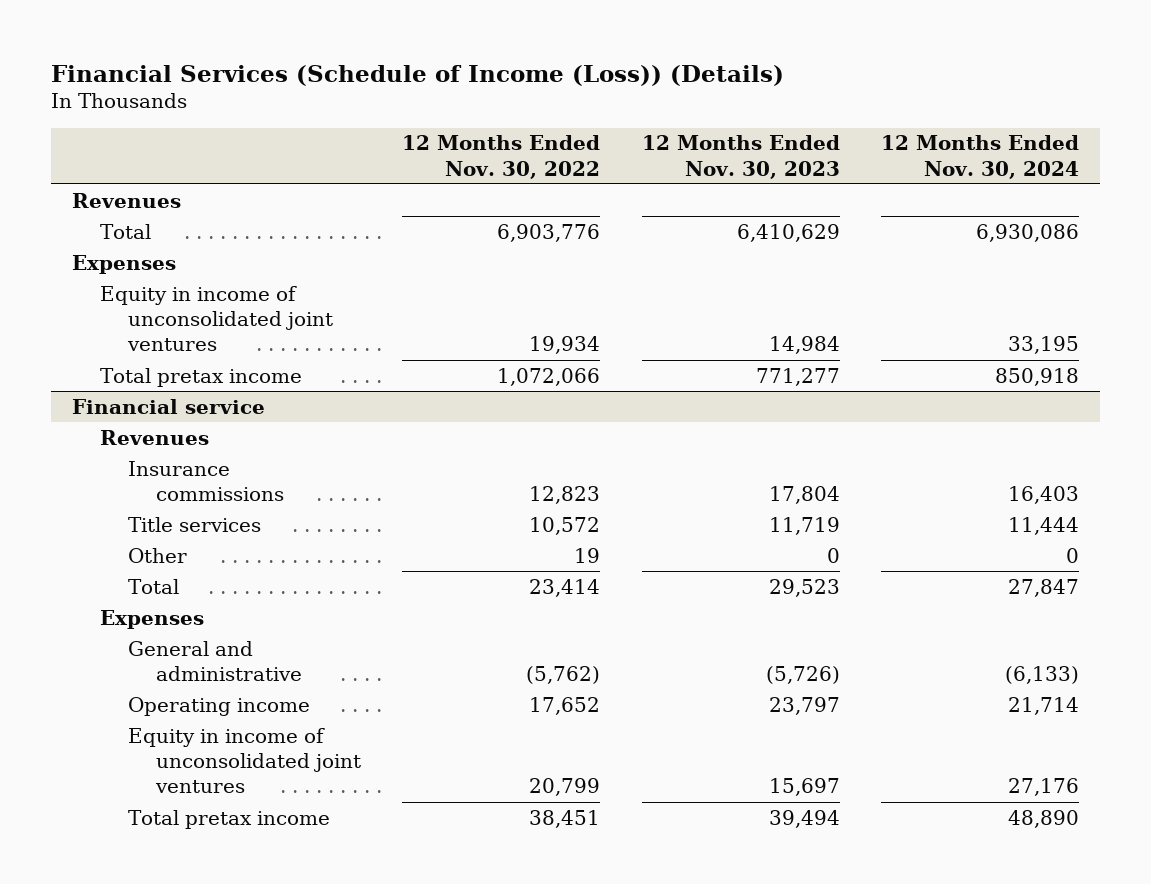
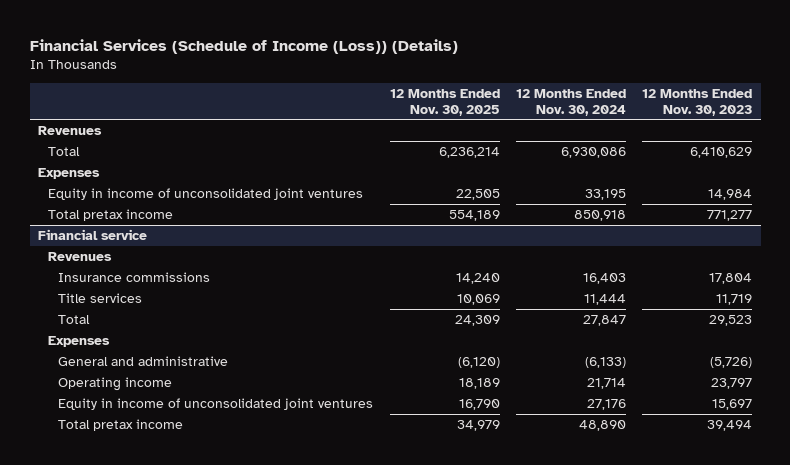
- | 12 Months Ended Nov. 30, 2022 | 12 Months Ended Nov. 30, 2023 | 12 Months Ended Nov. 30, 2024
+ | 12 Months Ended Nov. 30, 2025 | 12 Months Ended Nov. 30, 2024 | 12 Months Ended Nov. 30, 2023
@ Financial service
- Other | 19 | 0 | 0

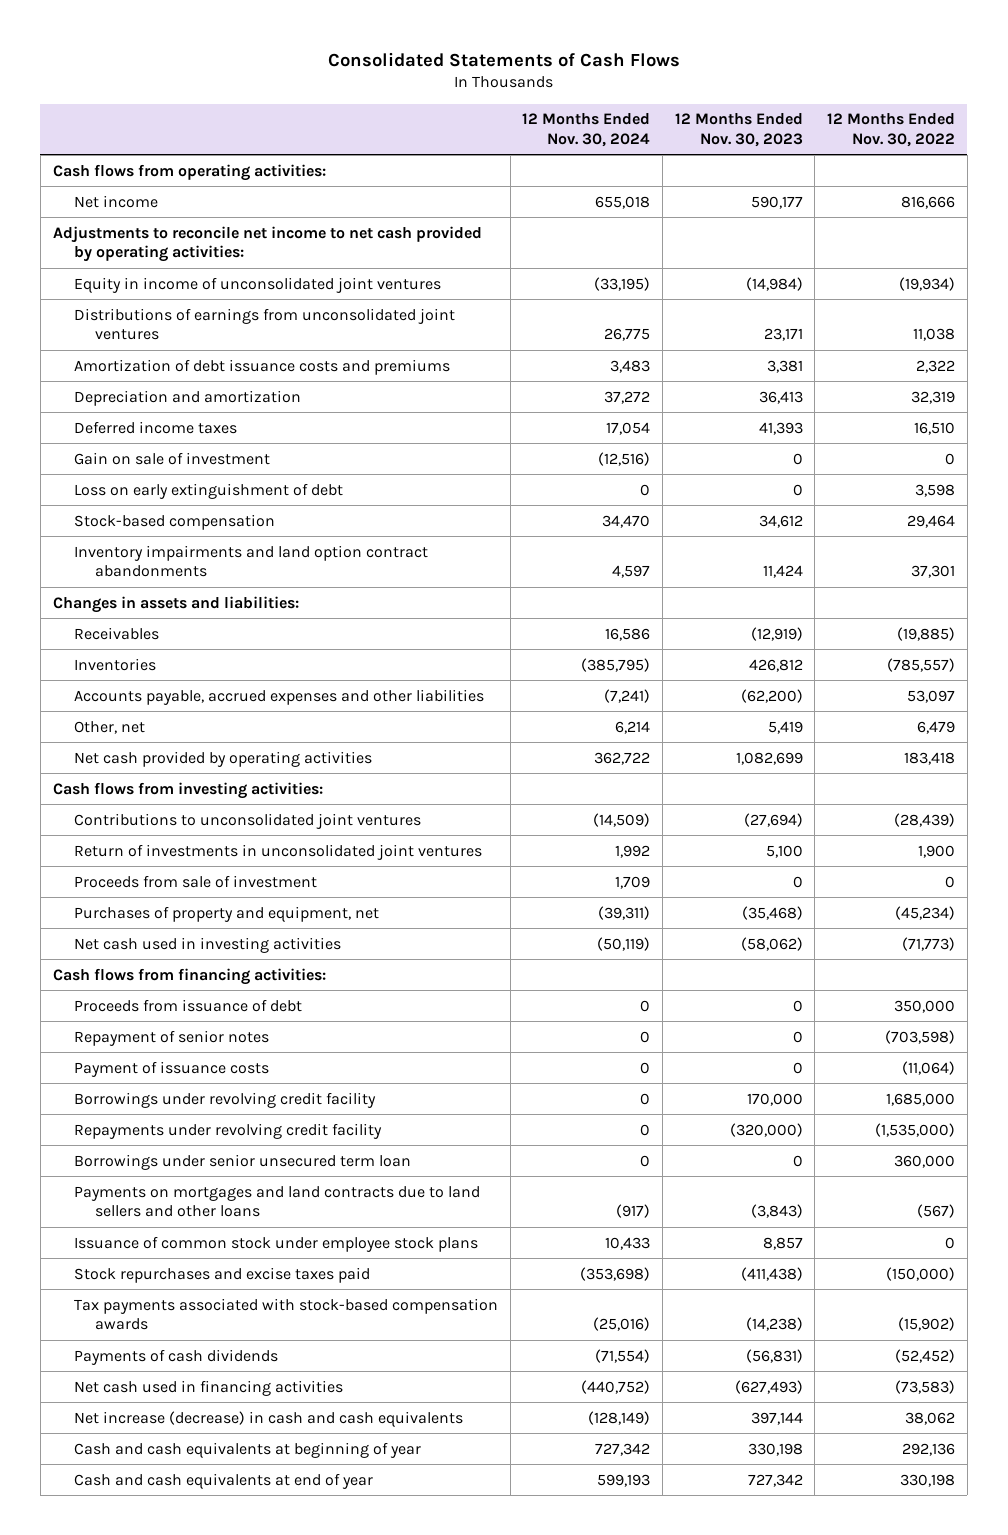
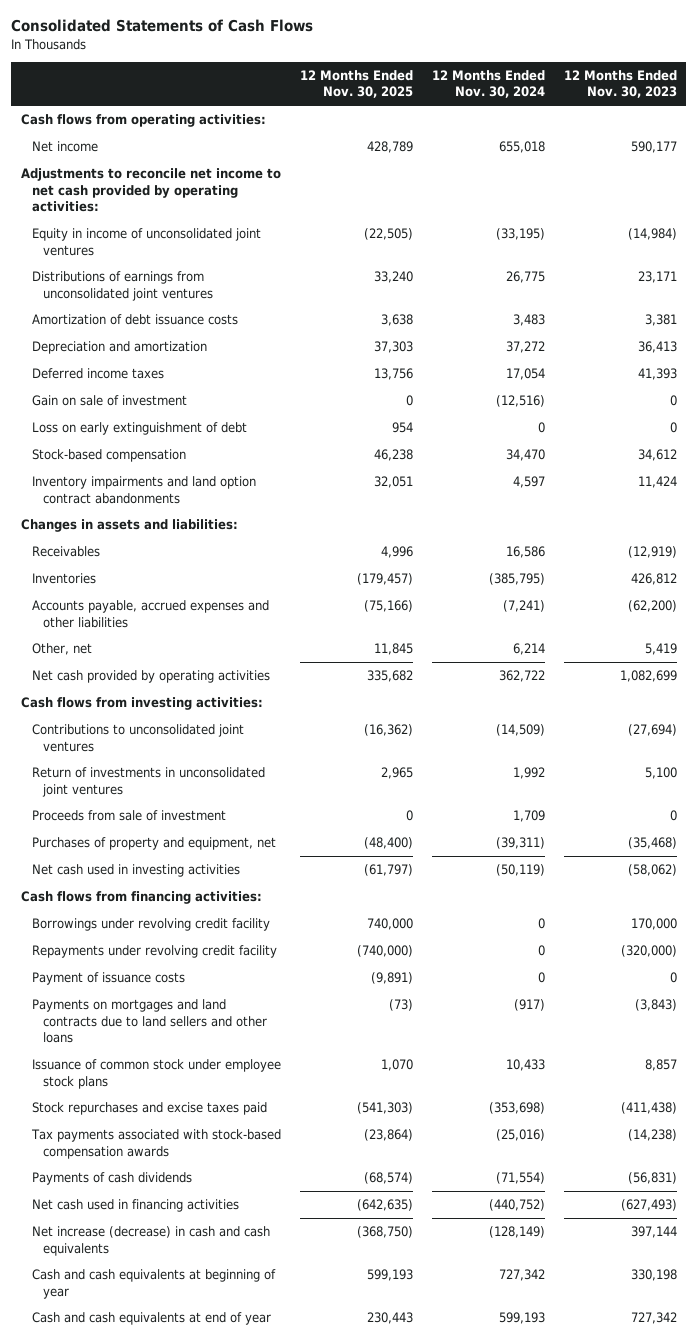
- | 12 Months Ended Nov. 30, 2024 | 12 Months Ended Nov. 30, 2023 | 12 Months Ended Nov. 30, 2022
+ | 12 Months Ended Nov. 30, 2025 | 12 Months Ended Nov. 30, 2024 | 12 Months Ended Nov. 30, 2023
- Amortization of debt issuance costs and premiums | 3,483 | 3,381 | 2,322
+ Amortization of debt issuance costs | 3,638 | 3,483 | 3,381
- Proceeds from issuance of debt | 0 | 0 | 350,000
- Repayment of senior notes | 0 | 0 | (703,598)
- Borrowings under senior unsecured term loan | 0 | 0 | 360,000
moved down: Payment of issuance costs | (9,891) | 0 | 0

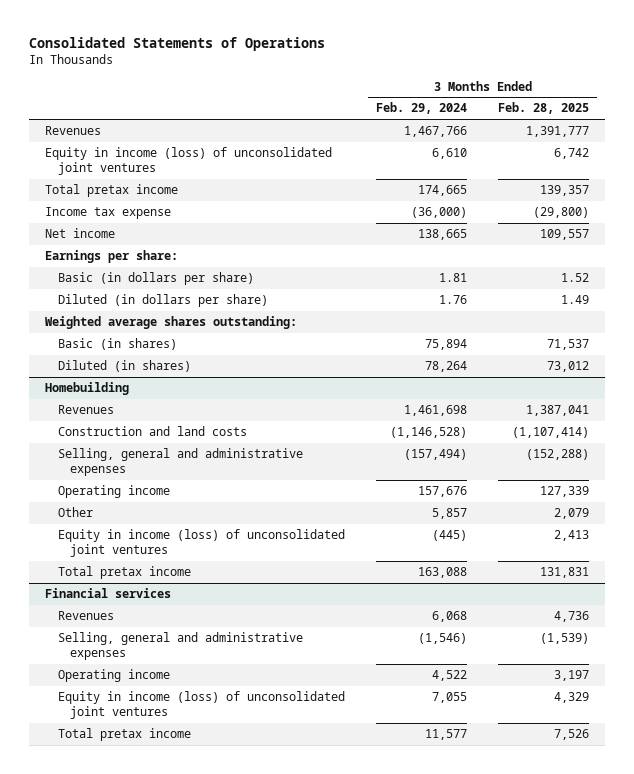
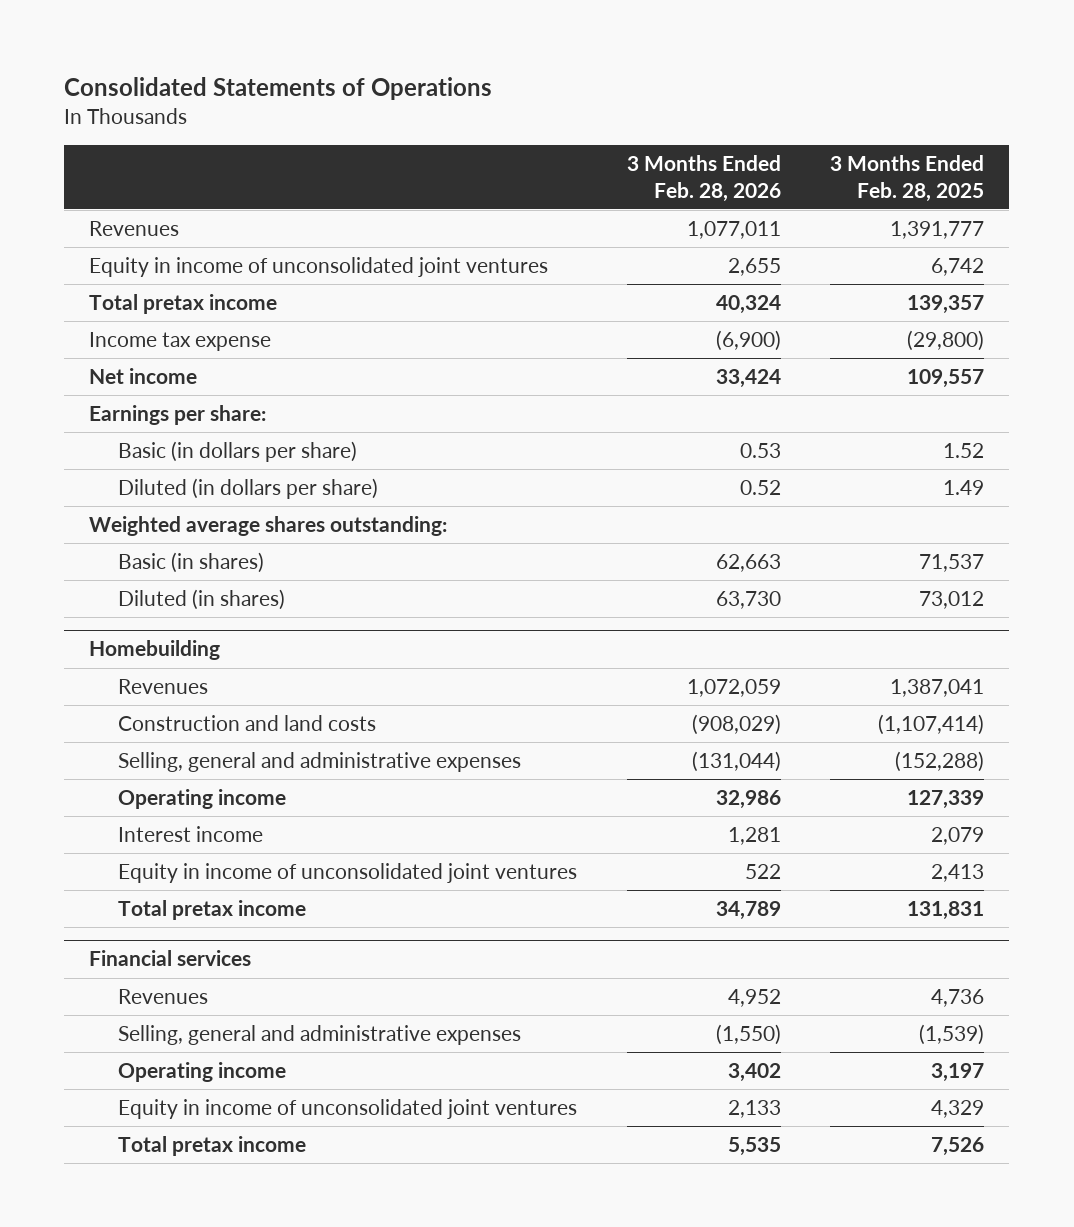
- | 3 Months Ended Feb. 29, 2024 | 3 Months Ended Feb. 28, 2025
+ | 3 Months Ended Feb. 28, 2026 | 3 Months Ended Feb. 28, 2025
- Equity in income (loss) of unconsolidated joint ventures | 6,610 | 6,742
+ Equity in income of unconsolidated joint ventures | 2,655 | 6,742
@ Homebuilding
- Other | 5,857 | 2,079
- Equity in income (loss) of unconsolidated joint ventures | (445) | 2,413
+ Interest income | 1,281 | 2,079
+ Equity in income of unconsolidated joint ventures | 522 | 2,413
@ Financial services
- Equity in income (loss) of unconsolidated joint ventures | 7,055 | 4,329
+ Equity in income of unconsolidated joint ventures | 2,133 | 4,329

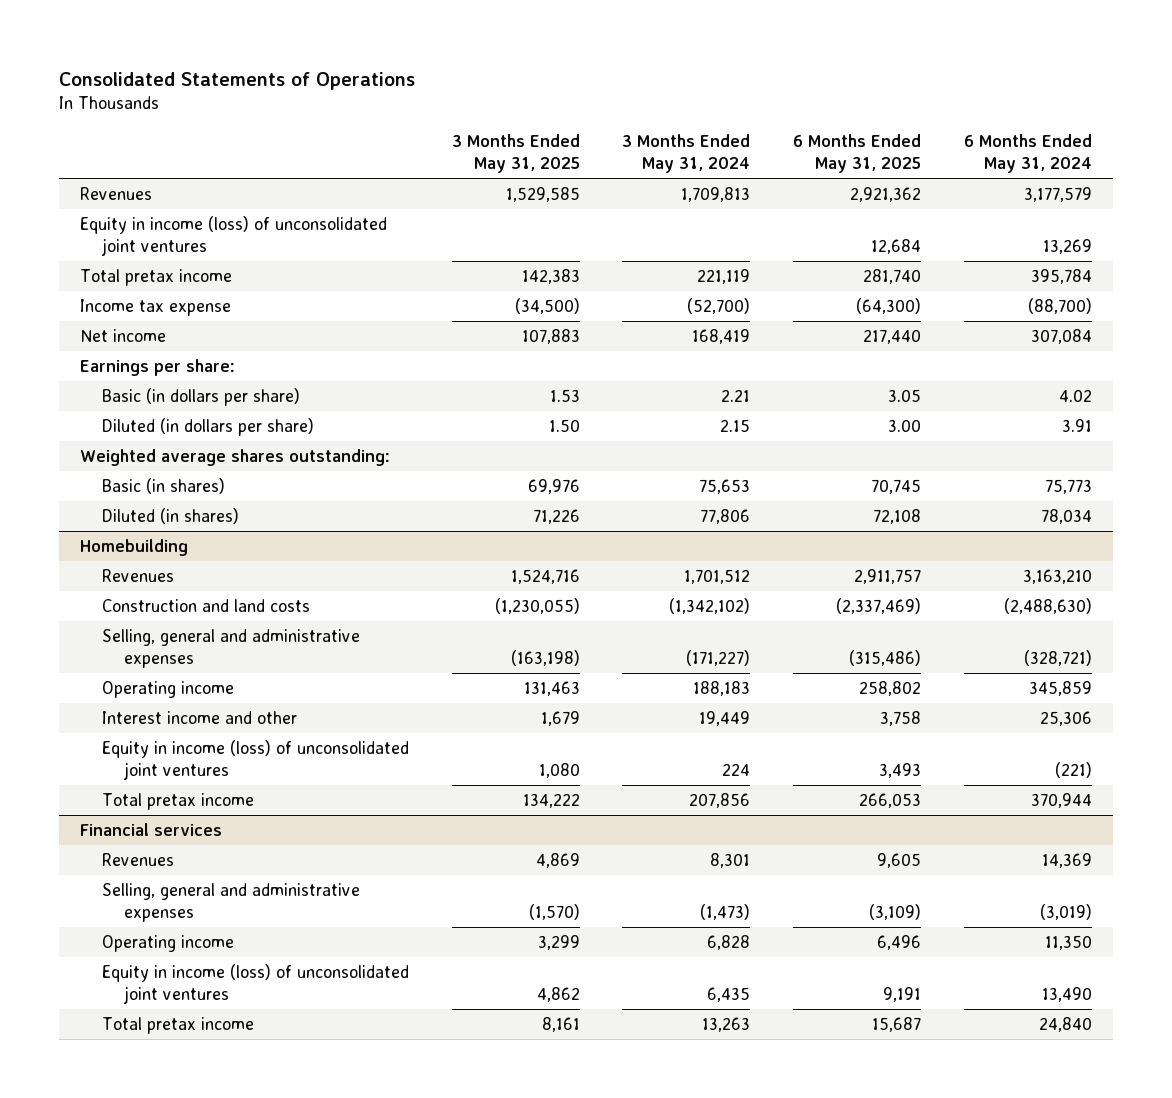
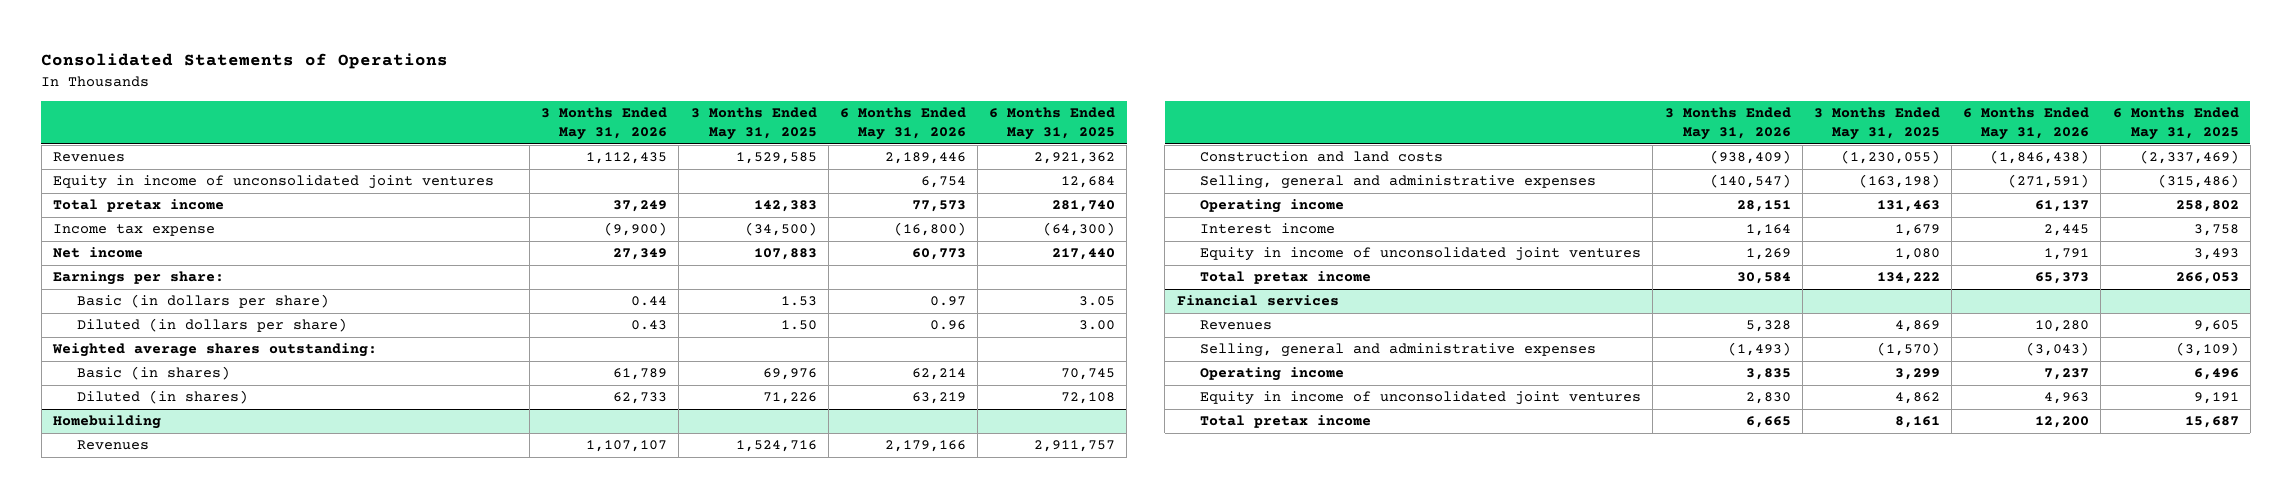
- | 3 Months Ended May 31, 2025 | 3 Months Ended May 31, 2024 | 6 Months Ended May 31, 2025 | 6 Months Ended May 31, 2024
+ | 3 Months Ended May 31, 2026 | 3 Months Ended May 31, 2025 | 6 Months Ended May 31, 2026 | 6 Months Ended May 31, 2025
- Equity in income (loss) of unconsolidated joint ventures | | | 12,684 | 13,269
+ Equity in income of unconsolidated joint ventures | | | 6,754 | 12,684
@ Homebuilding
- Interest income and other | 1,679 | 19,449 | 3,758 | 25,306
- Equity in income (loss) of unconsolidated joint ventures | 1,080 | 224 | 3,493 | (221)
+ Interest income | 1,164 | 1,679 | 2,445 | 3,758
+ Equity in income of unconsolidated joint ventures | 1,269 | 1,080 | 1,791 | 3,493
@ Financial services
- Equity in income (loss) of unconsolidated joint ventures | 4,862 | 6,435 | 9,191 | 13,490
+ Equity in income of unconsolidated joint ventures | 2,830 | 4,862 | 4,963 | 9,191

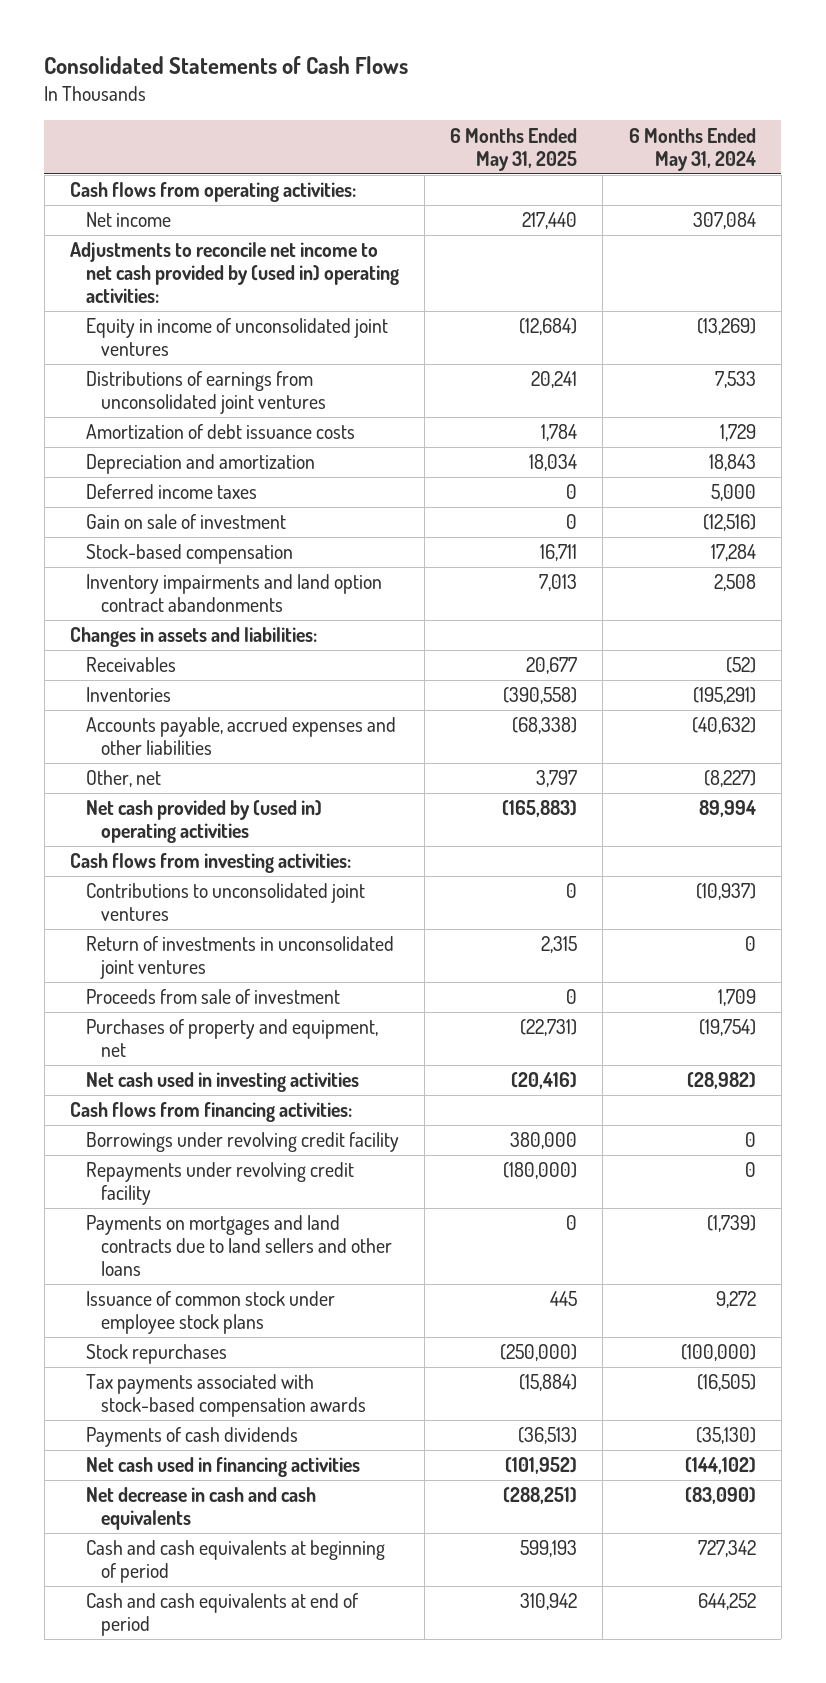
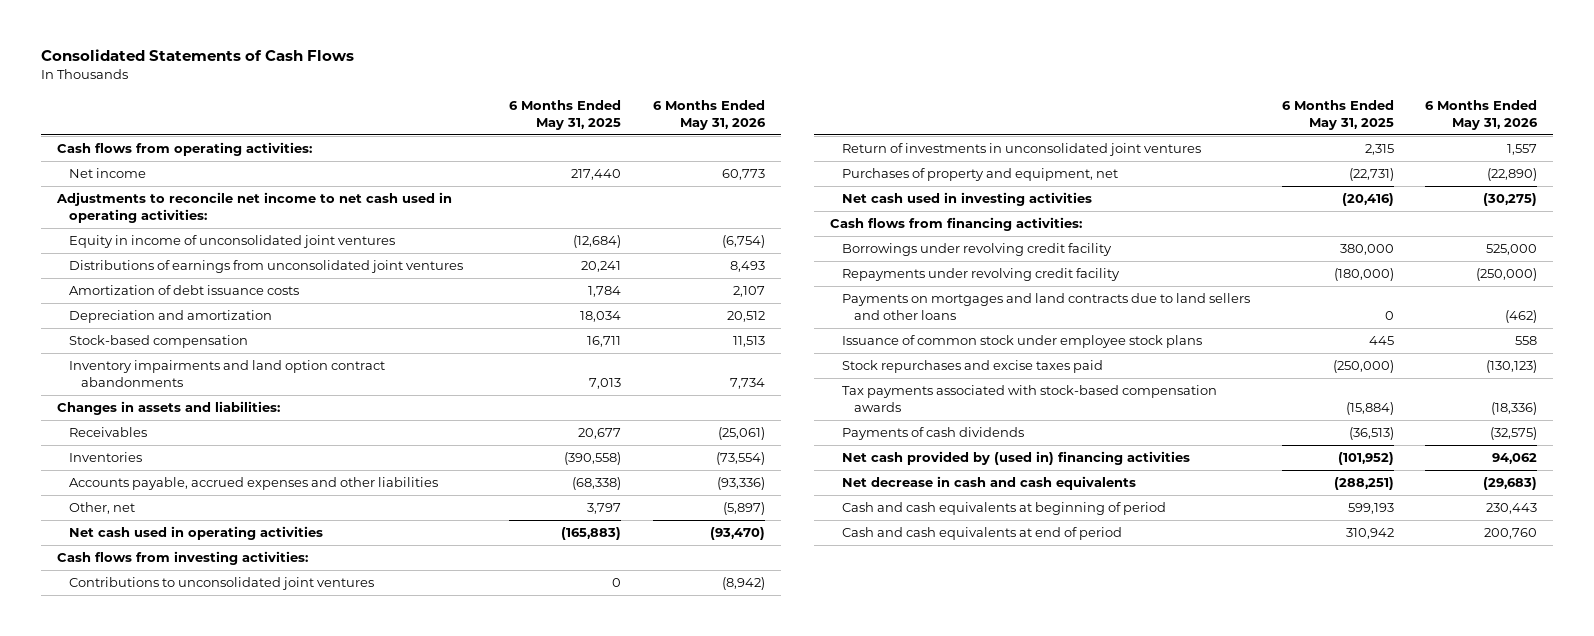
- | 6 Months Ended May 31, 2025 | 6 Months Ended May 31, 2024
+ | 6 Months Ended May 31, 2025 | 6 Months Ended May 31, 2026
- Adjustments to reconcile net income to net cash provided by (used in) operating activities:
+ Adjustments to reconcile net income to net cash used in operating activities:
- Deferred income taxes | 0 | 5,000
- Gain on sale of investment | 0 | (12,516)
- Net cash provided by (used in) operating activities | (165,883) | 89,994
+ Net cash used in operating activities | (165,883) | (93,470)
- Proceeds from sale of investment | 0 | 1,709
- Stock repurchases | (250,000) | (100,000)
+ Stock repurchases and excise taxes paid | (250,000) | (130,123)
- Net cash used in financing activities | (101,952) | (144,102)
+ Net cash provided by (used in) financing activities | (101,952) | 94,062

